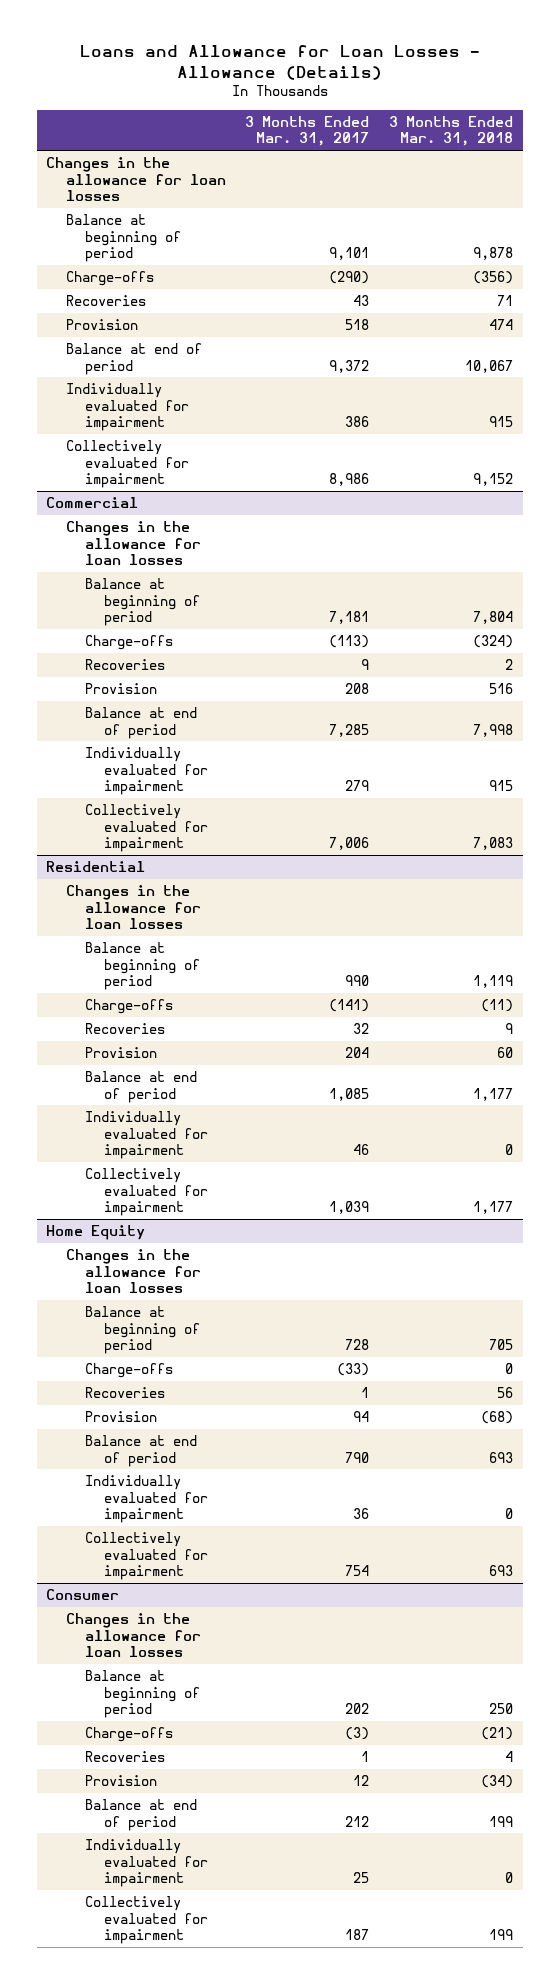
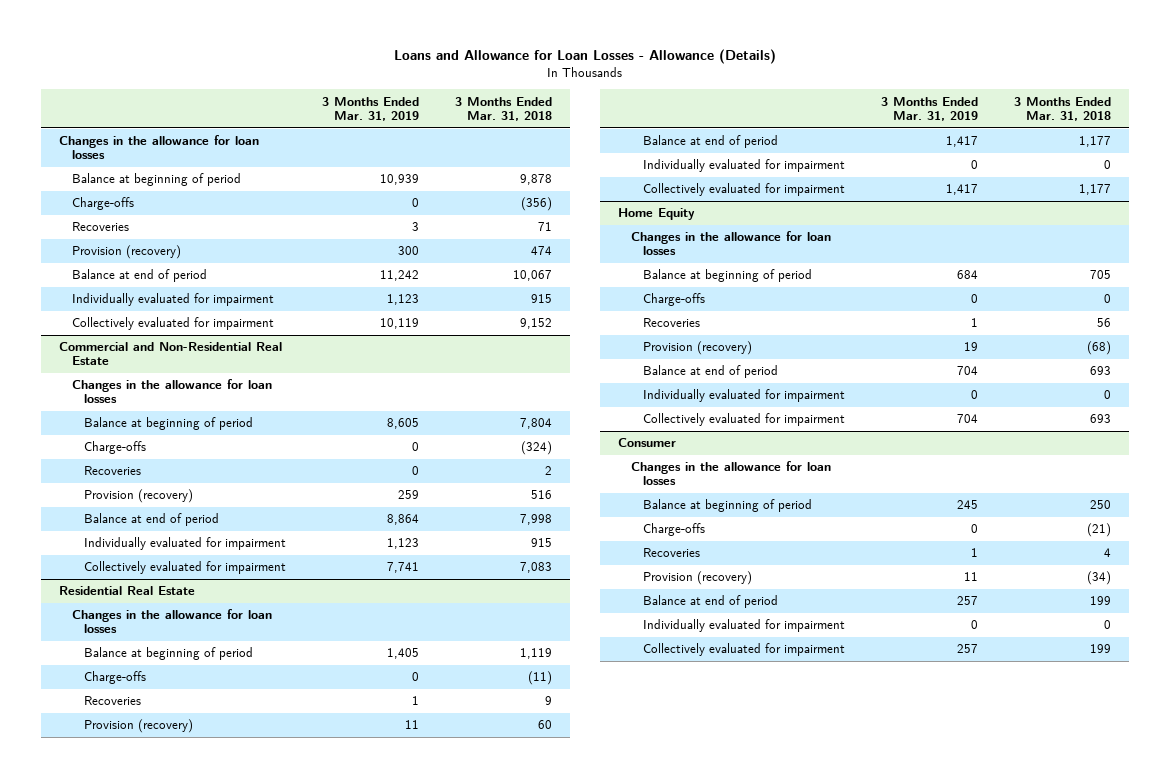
- | 3 Months Ended Mar. 31, 2017 | 3 Months Ended Mar. 31, 2018
+ | 3 Months Ended Mar. 31, 2019 | 3 Months Ended Mar. 31, 2018
- Provision | 518 | 474
+ Provision (recovery) | 300 | 474
- Commercial
+ Commercial and Non-Residential Real Estate
- Provision | 208 | 516
+ Provision (recovery) | 259 | 516
- Residential
+ Residential Real Estate
- Provision | 204 | 60
+ Provision (recovery) | 11 | 60
@ Home Equity
- Provision | 94 | (68)
+ Provision (recovery) | 19 | (68)
@ Consumer
- Provision | 12 | (34)
+ Provision (recovery) | 11 | (34)

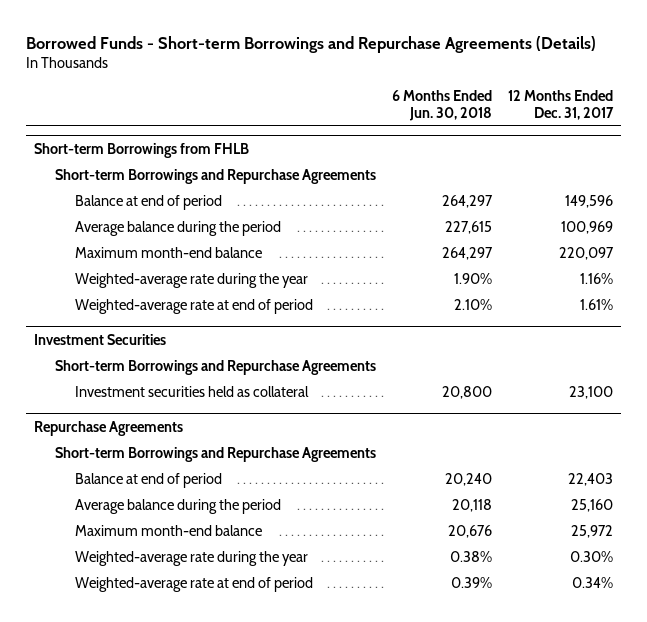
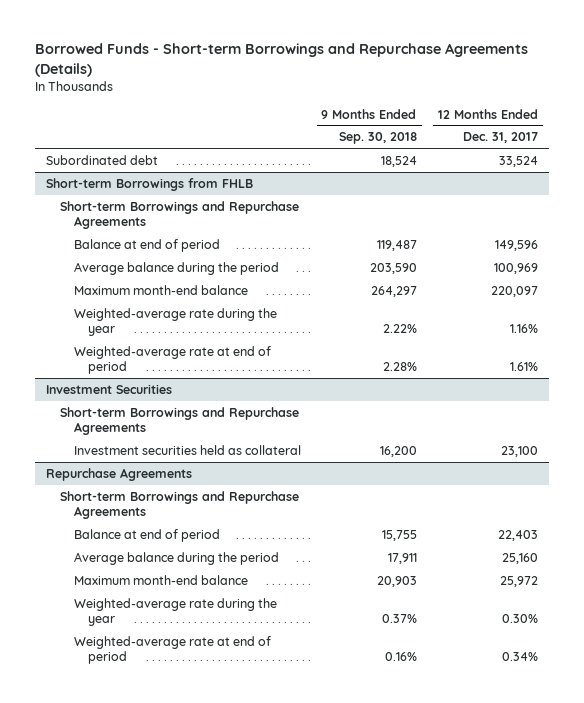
- | 6 Months Ended Jun. 30, 2018 | 12 Months Ended Dec. 31, 2017
+ | 9 Months Ended Sep. 30, 2018 | 12 Months Ended Dec. 31, 2017
+ Subordinated debt | 18,524 | 33,524

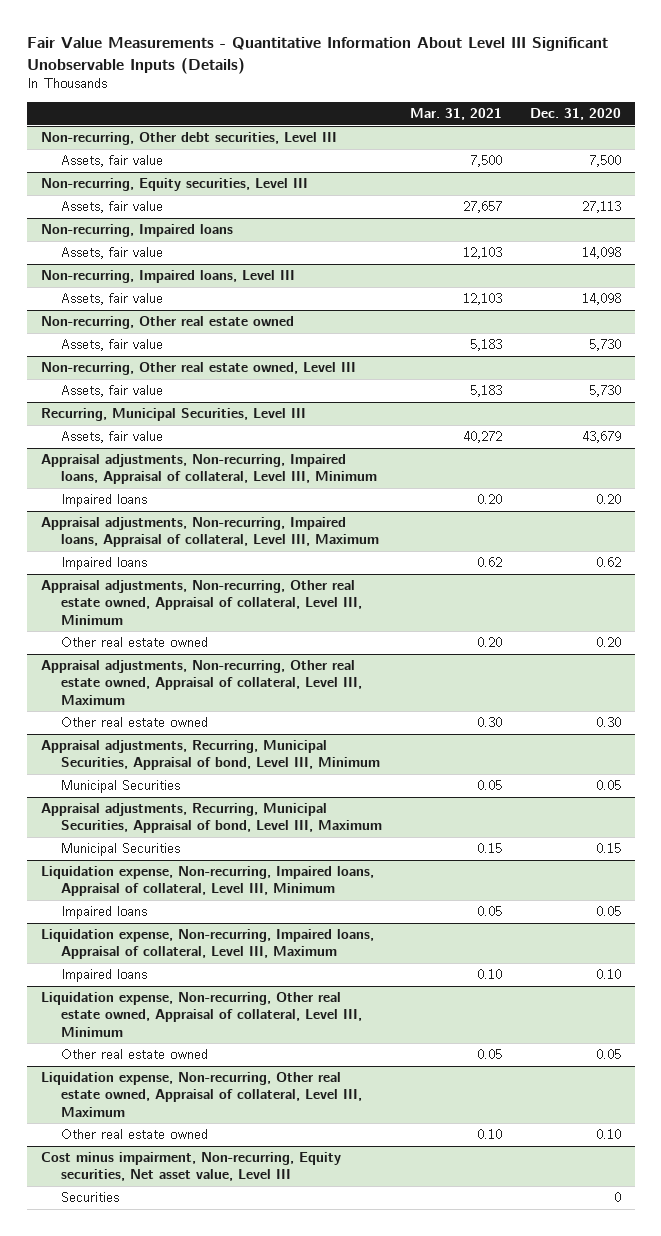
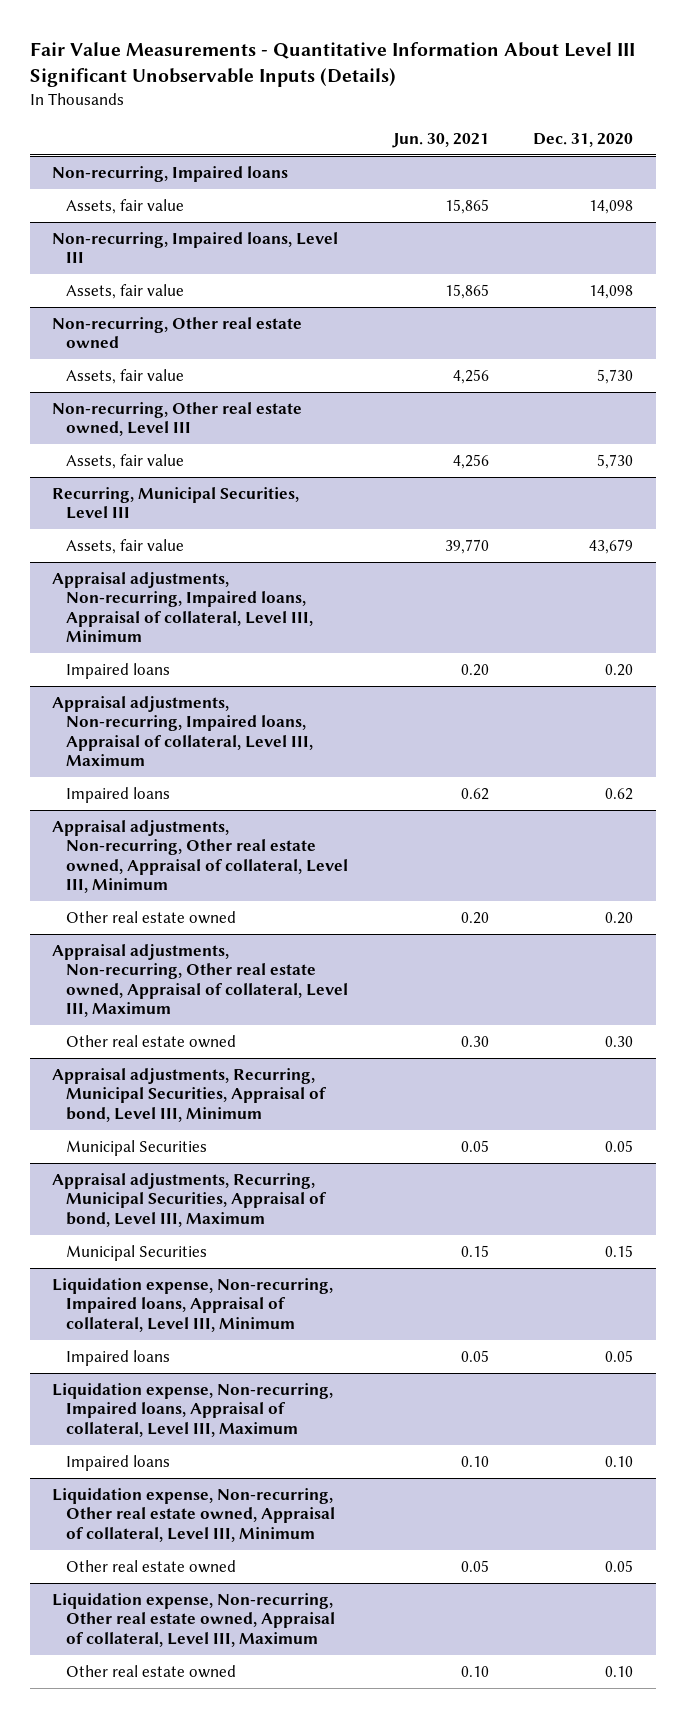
- | Mar. 31, 2021 | Dec. 31, 2020
+ | Jun. 30, 2021 | Dec. 31, 2020
- Non-recurring, Other debt securities, Level III
- Assets, fair value | 7,500 | 7,500
- Non-recurring, Equity securities, Level III
- Assets, fair value | 27,657 | 27,113
- Cost minus impairment, Non-recurring, Equity securities, Net asset value, Level III
- Securities | | 0

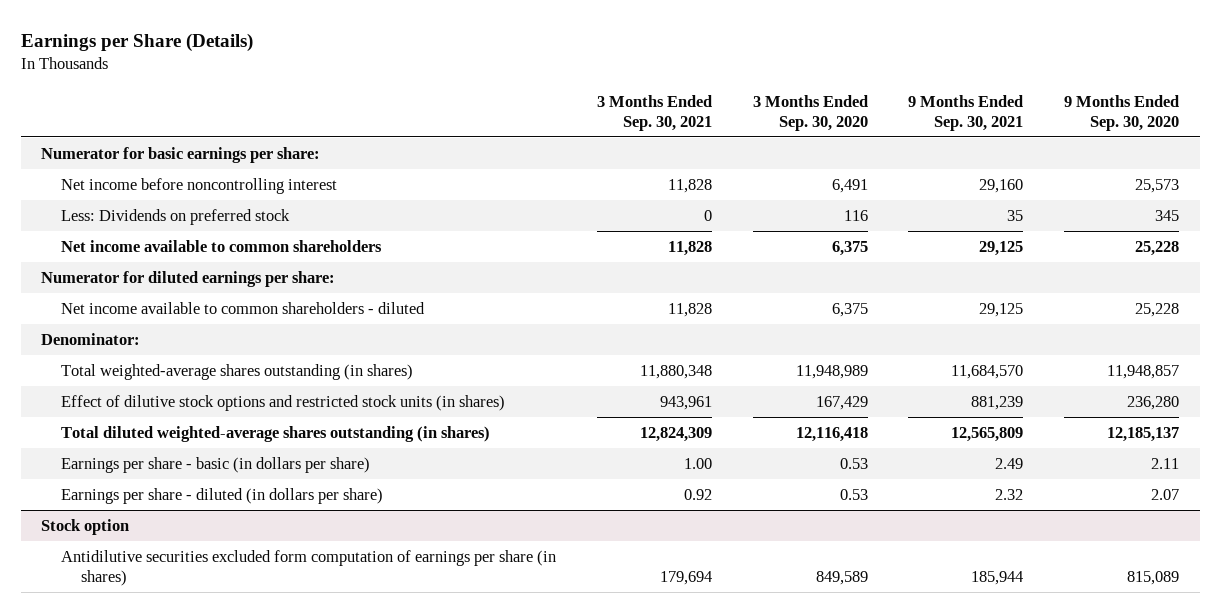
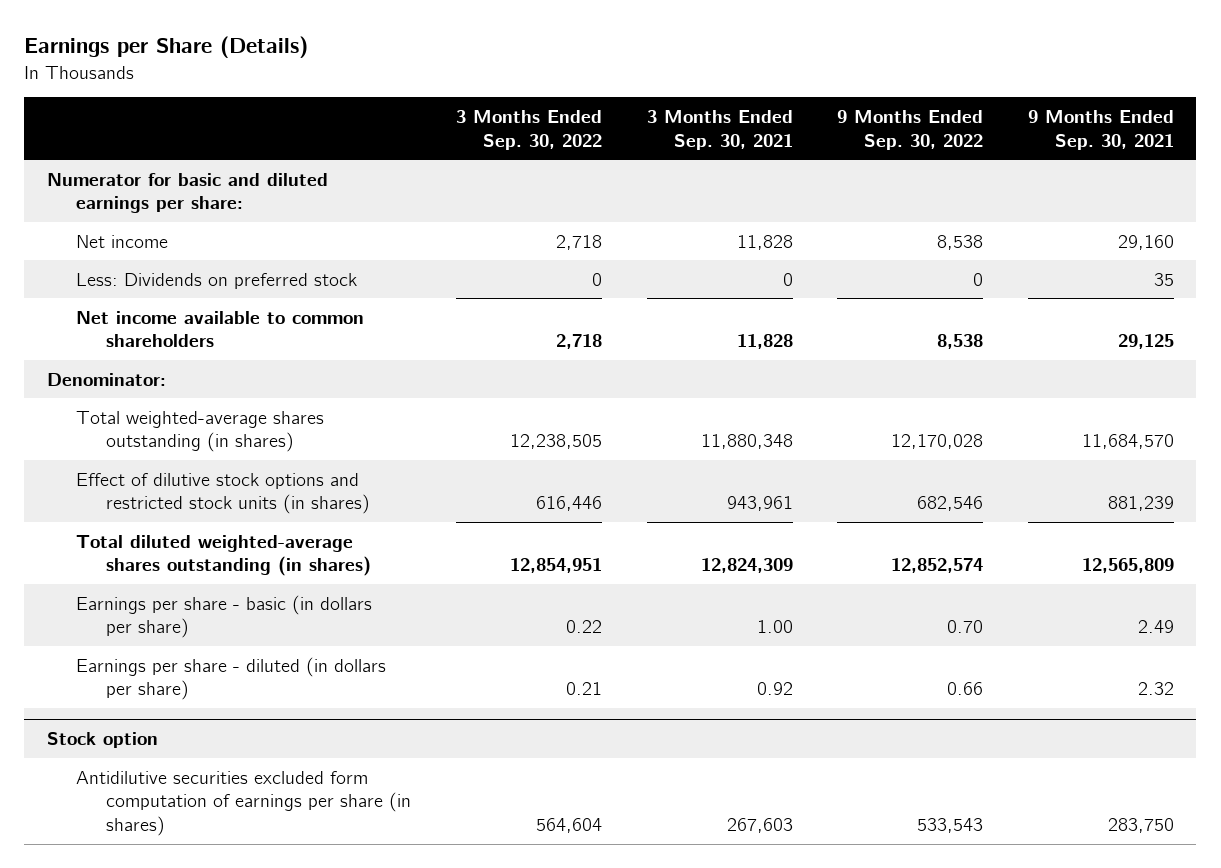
- | 3 Months Ended Sep. 30, 2021 | 3 Months Ended Sep. 30, 2020 | 9 Months Ended Sep. 30, 2021 | 9 Months Ended Sep. 30, 2020
+ | 3 Months Ended Sep. 30, 2022 | 3 Months Ended Sep. 30, 2021 | 9 Months Ended Sep. 30, 2022 | 9 Months Ended Sep. 30, 2021
- Numerator for basic earnings per share:
- Net income before noncontrolling interest | 11,828 | 6,491 | 29,160 | 25,573
+ Numerator for basic and diluted earnings per share:
+ Net income | 2,718 | 11,828 | 8,538 | 29,160
- Numerator for diluted earnings per share:
- Net income available to common shareholders - diluted | 11,828 | 6,375 | 29,125 | 25,228
@ Stock option
- Antidilutive securities excluded form computation of earnings per share (in shares) | 179,694 | 849,589 | 185,944 | 815,089
+ Antidilutive securities excluded form computation of earnings per share (in shares) | 564,604 | 267,603 | 533,543 | 283,750

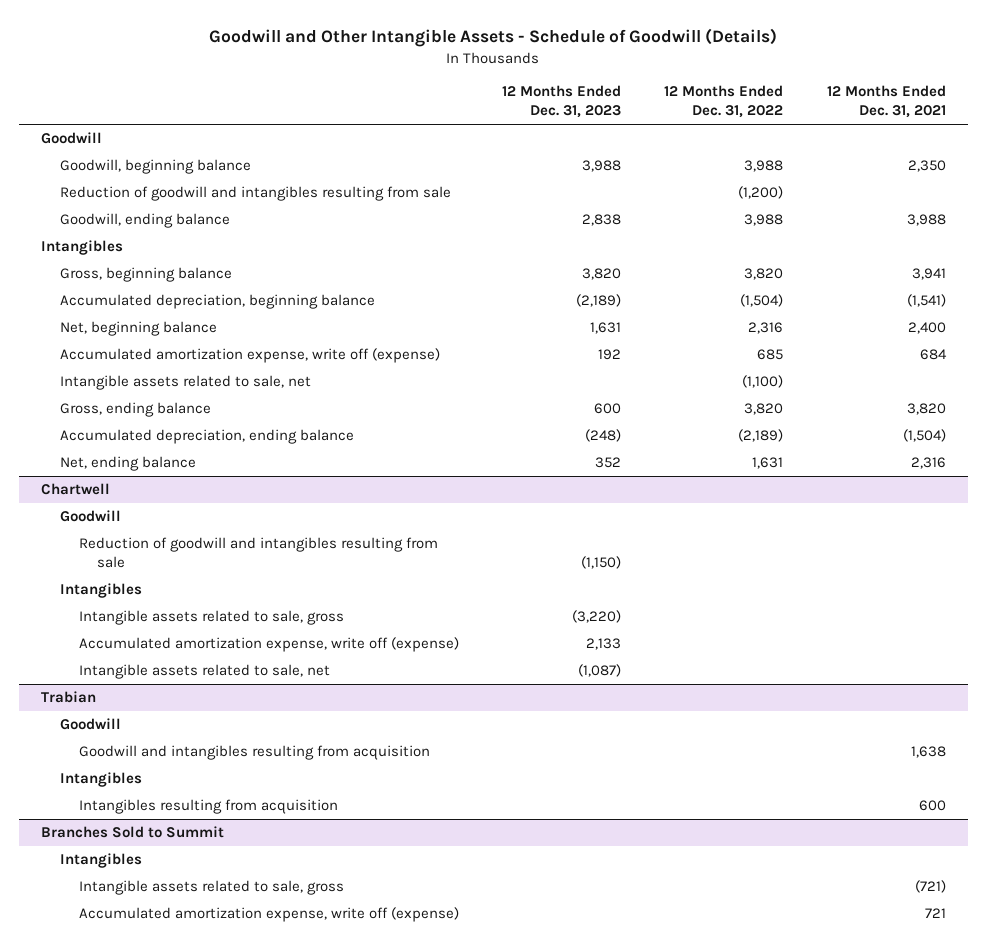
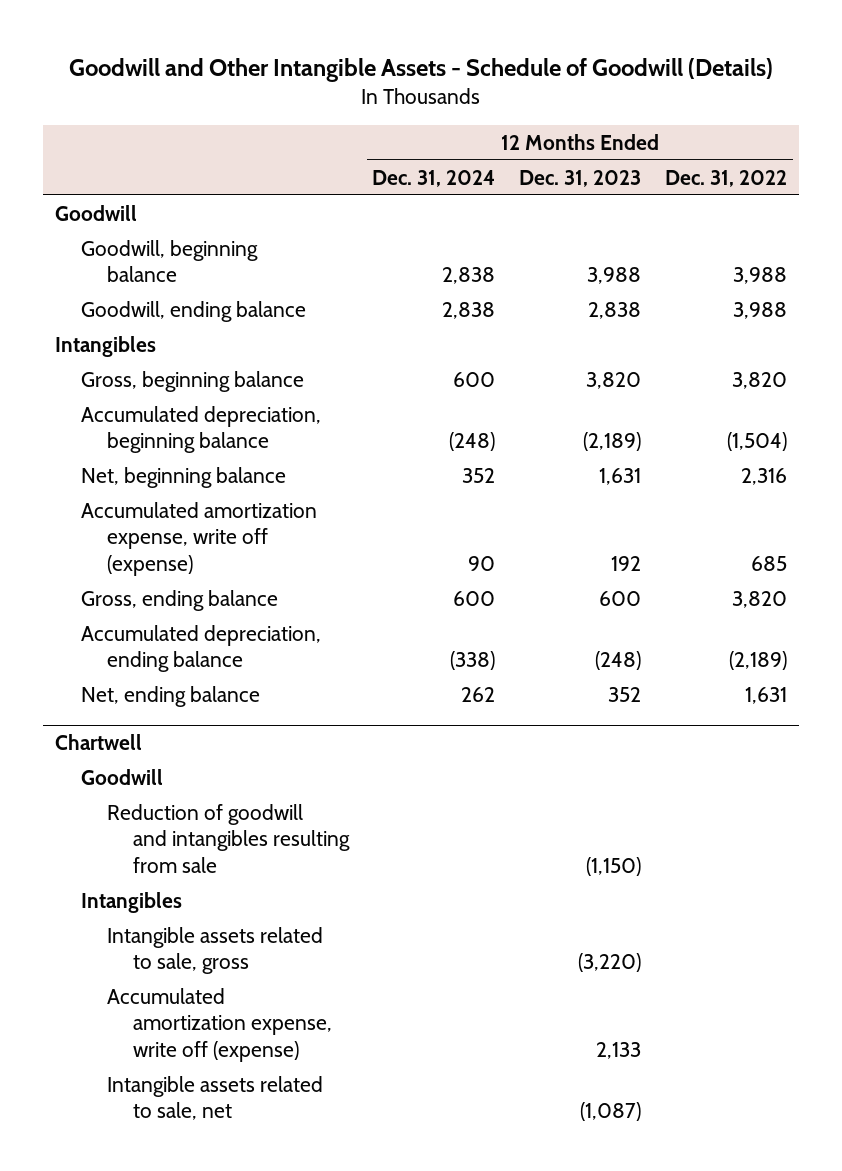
- | 12 Months Ended Dec. 31, 2023 | 12 Months Ended Dec. 31, 2022 | 12 Months Ended Dec. 31, 2021
+ | 12 Months Ended Dec. 31, 2024 | 12 Months Ended Dec. 31, 2023 | 12 Months Ended Dec. 31, 2022
- Reduction of goodwill and intangibles resulting from sale | | (1,200) |
- Intangible assets related to sale, net | | (1,100) |
- Trabian
- Goodwill
- Goodwill and intangibles resulting from acquisition | | | 1,638
- Intangibles
- Intangibles resulting from acquisition | | | 600
- Branches Sold to Summit
- Intangibles
- Intangible assets related to sale, gross | | | (721)
- Accumulated amortization expense, write off (expense) | | | 721

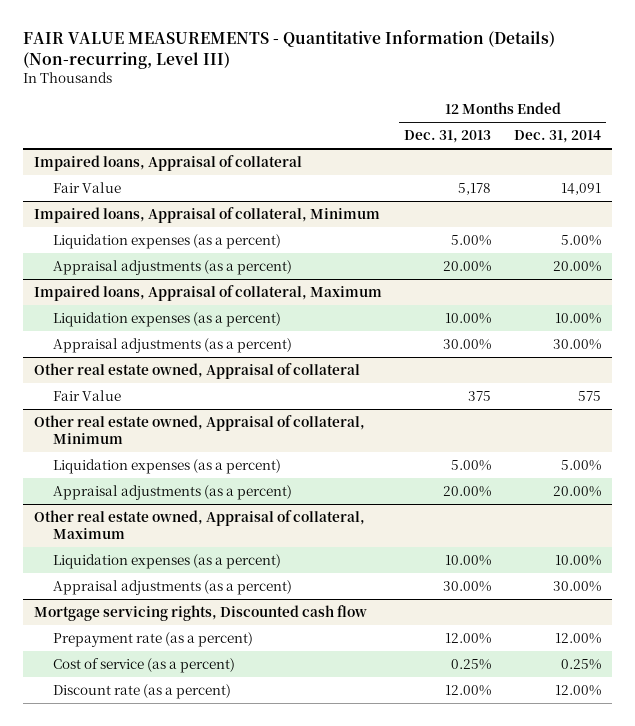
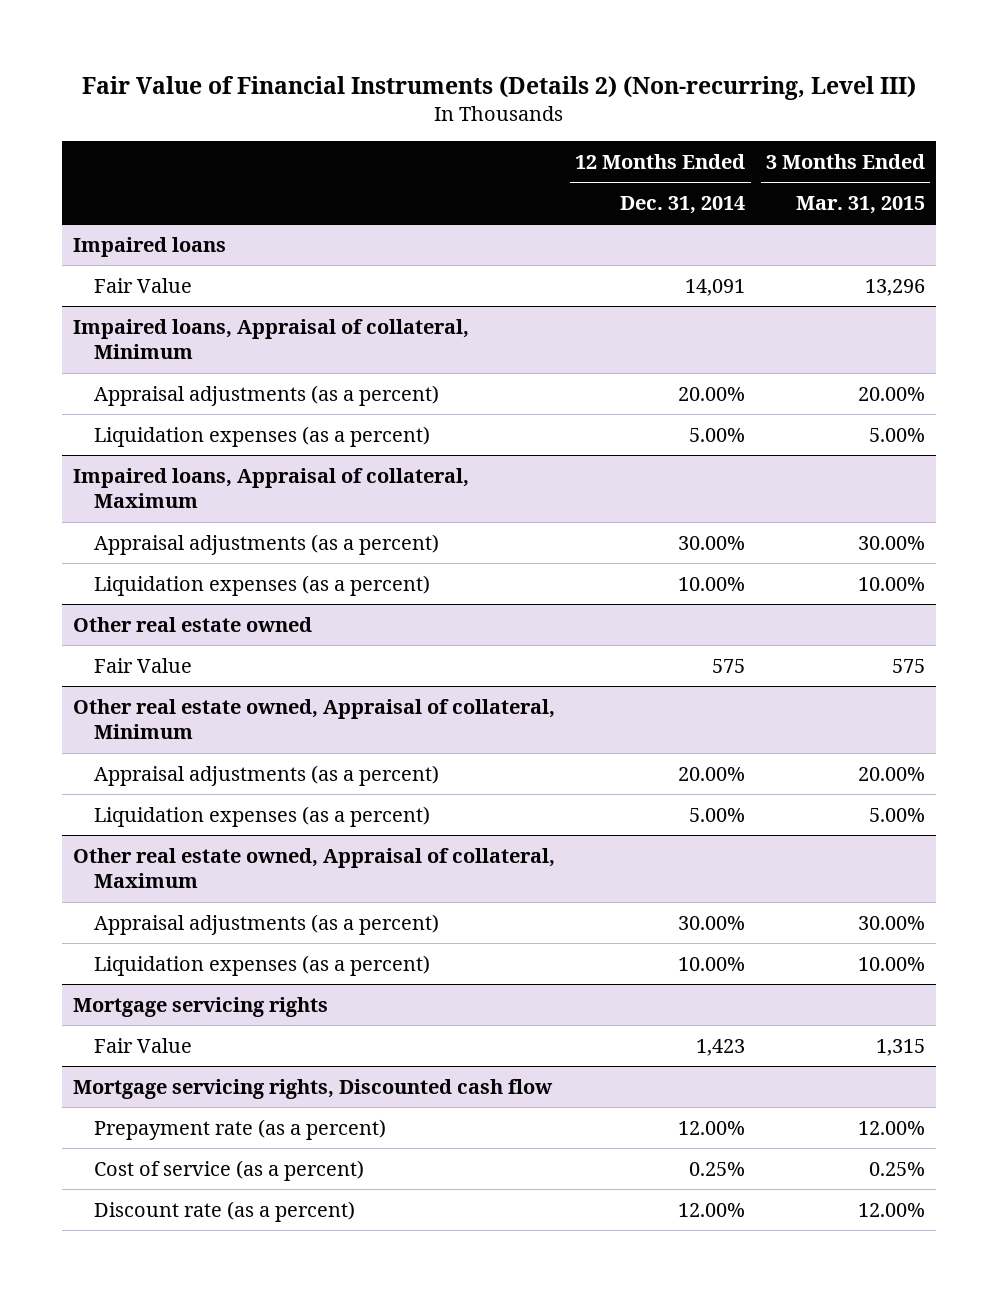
- FAIR VALUE MEASUREMENTS - Quantitative Information (Details) (Non-recurring, Level III)
+ Fair Value of Financial Instruments (Details 2) (Non-recurring, Level III)
- | 12 Months Ended Dec. 31, 2013 | 12 Months Ended Dec. 31, 2014
+ | 12 Months Ended Dec. 31, 2014 | 3 Months Ended Mar. 31, 2015
- Impaired loans, Appraisal of collateral
+ Impaired loans
@ Impaired loans, Appraisal of collateral, Minimum
moved down: Liquidation expenses (as a percent) | 5.00% | 5.00%
- Other real estate owned, Appraisal of collateral
@ Impaired loans, Appraisal of collateral, Maximum
moved down: Liquidation expenses (as a percent) | 10.00% | 10.00%
+ Other real estate owned
@ Other real estate owned, Appraisal of collateral, Minimum
moved down: Liquidation expenses (as a percent) | 5.00% | 5.00%
@ Other real estate owned, Appraisal of collateral, Maximum
moved down: Liquidation expenses (as a percent) | 10.00% | 10.00%
+ Mortgage servicing rights
+ Fair Value | 1,423 | 1,315

